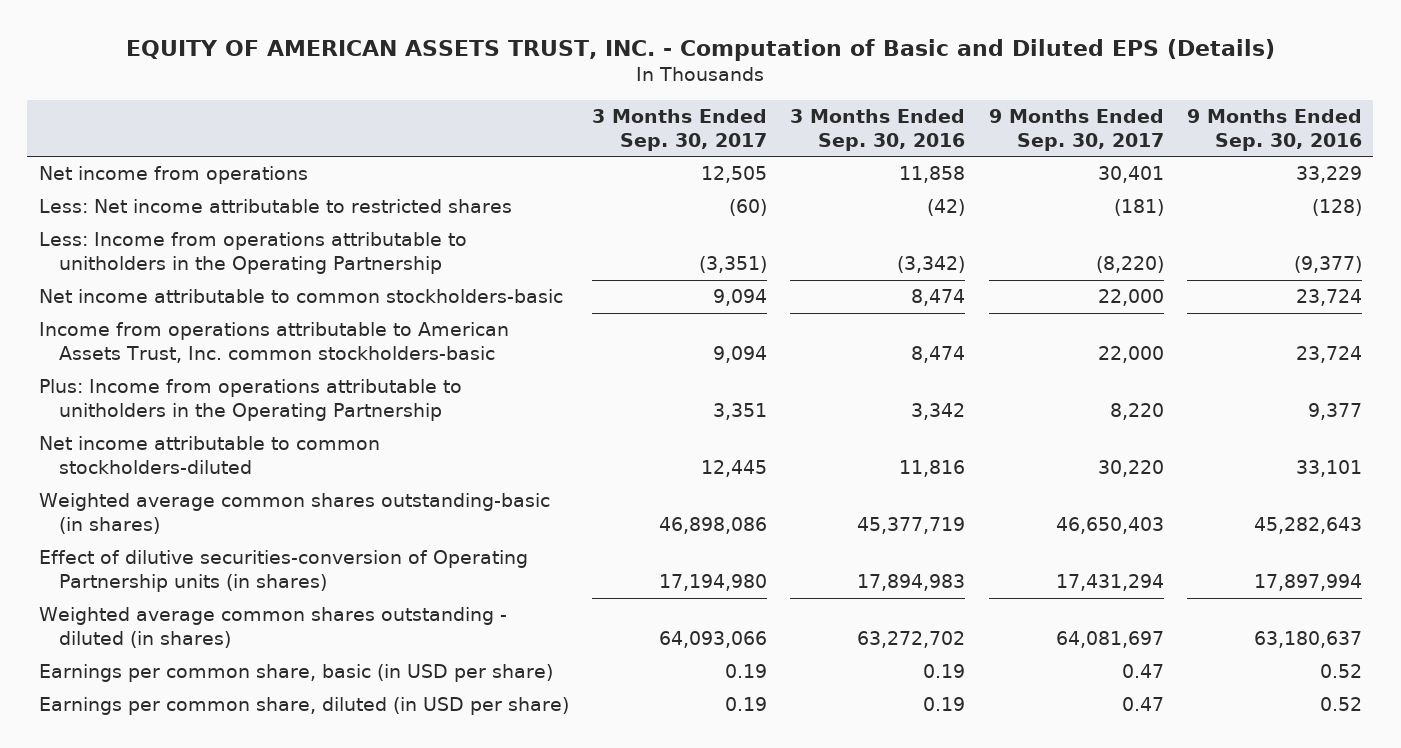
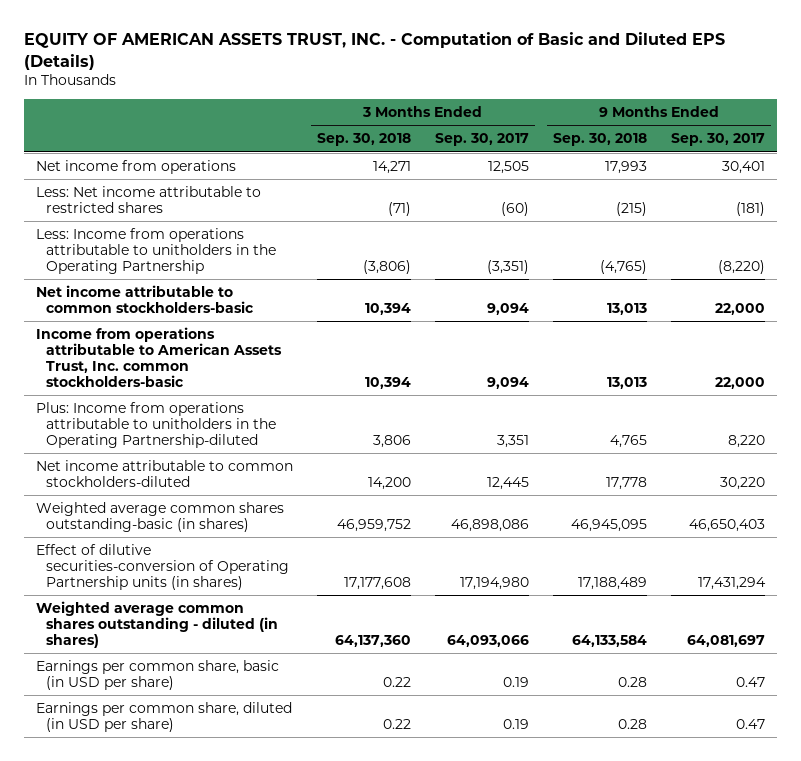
- | 3 Months Ended Sep. 30, 2017 | 3 Months Ended Sep. 30, 2016 | 9 Months Ended Sep. 30, 2017 | 9 Months Ended Sep. 30, 2016
+ | 3 Months Ended Sep. 30, 2018 | 3 Months Ended Sep. 30, 2017 | 9 Months Ended Sep. 30, 2018 | 9 Months Ended Sep. 30, 2017
- Plus: Income from operations attributable to unitholders in the Operating Partnership | 3,351 | 3,342 | 8,220 | 9,377
+ Plus: Income from operations attributable to unitholders in the Operating Partnership-diluted | 3,806 | 3,351 | 4,765 | 8,220

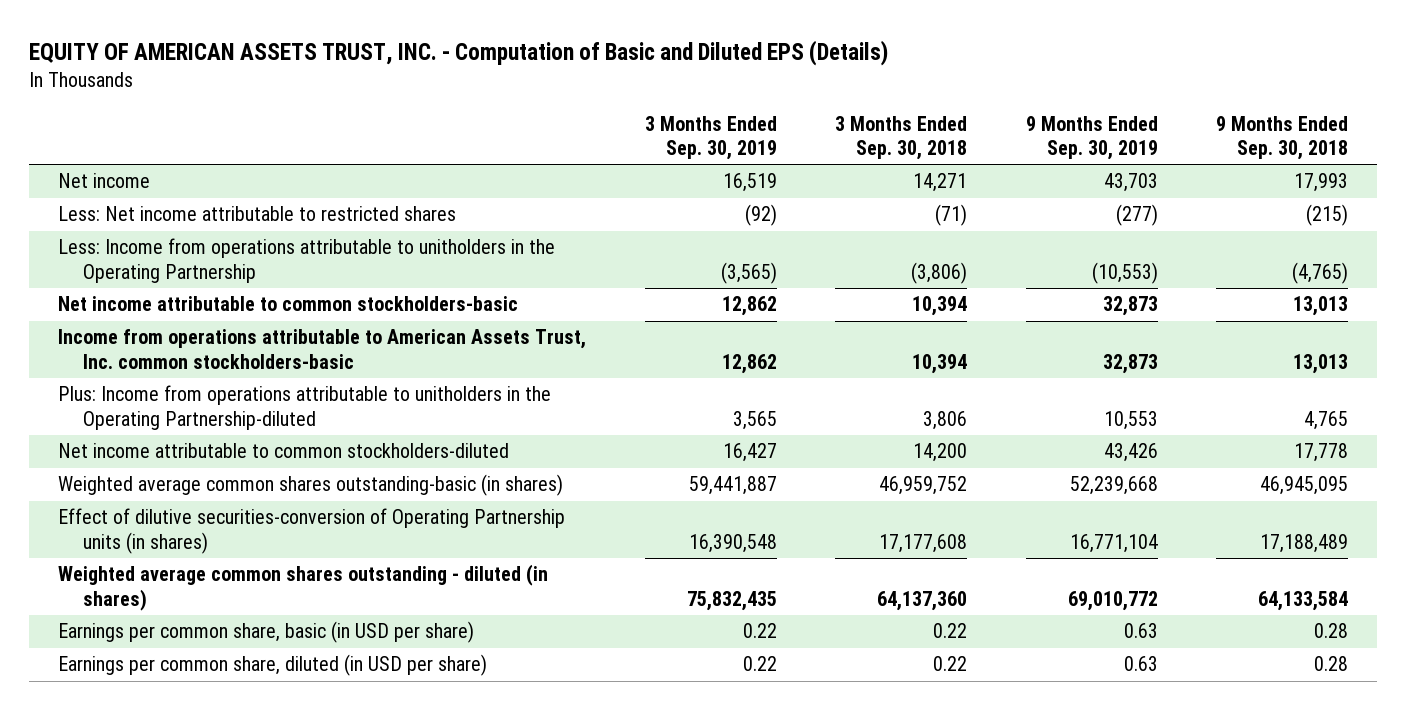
- | 3 Months Ended Sep. 30, 2018 | 3 Months Ended Sep. 30, 2017 | 9 Months Ended Sep. 30, 2018 | 9 Months Ended Sep. 30, 2017
+ | 3 Months Ended Sep. 30, 2019 | 3 Months Ended Sep. 30, 2018 | 9 Months Ended Sep. 30, 2019 | 9 Months Ended Sep. 30, 2018
- Net income from operations | 14,271 | 12,505 | 17,993 | 30,401
+ Net income | 16,519 | 14,271 | 43,703 | 17,993

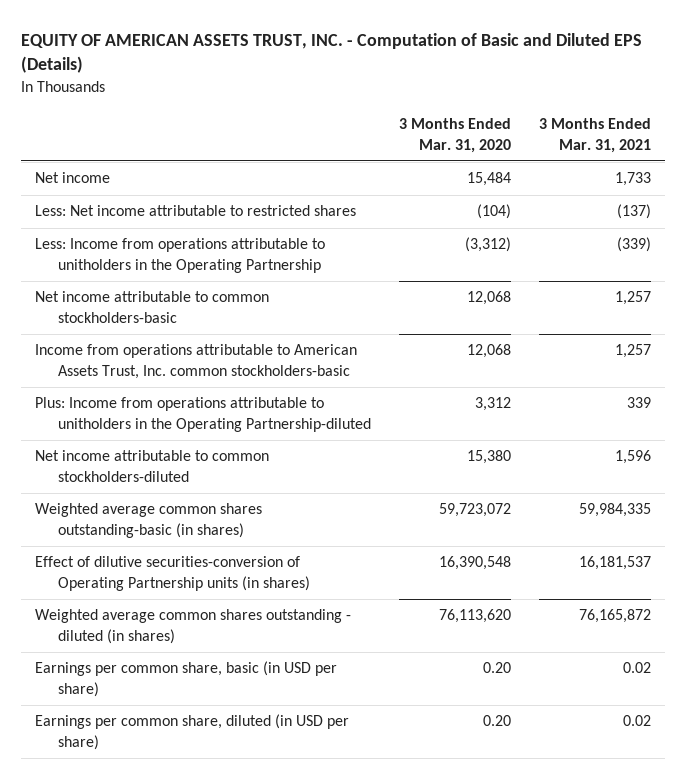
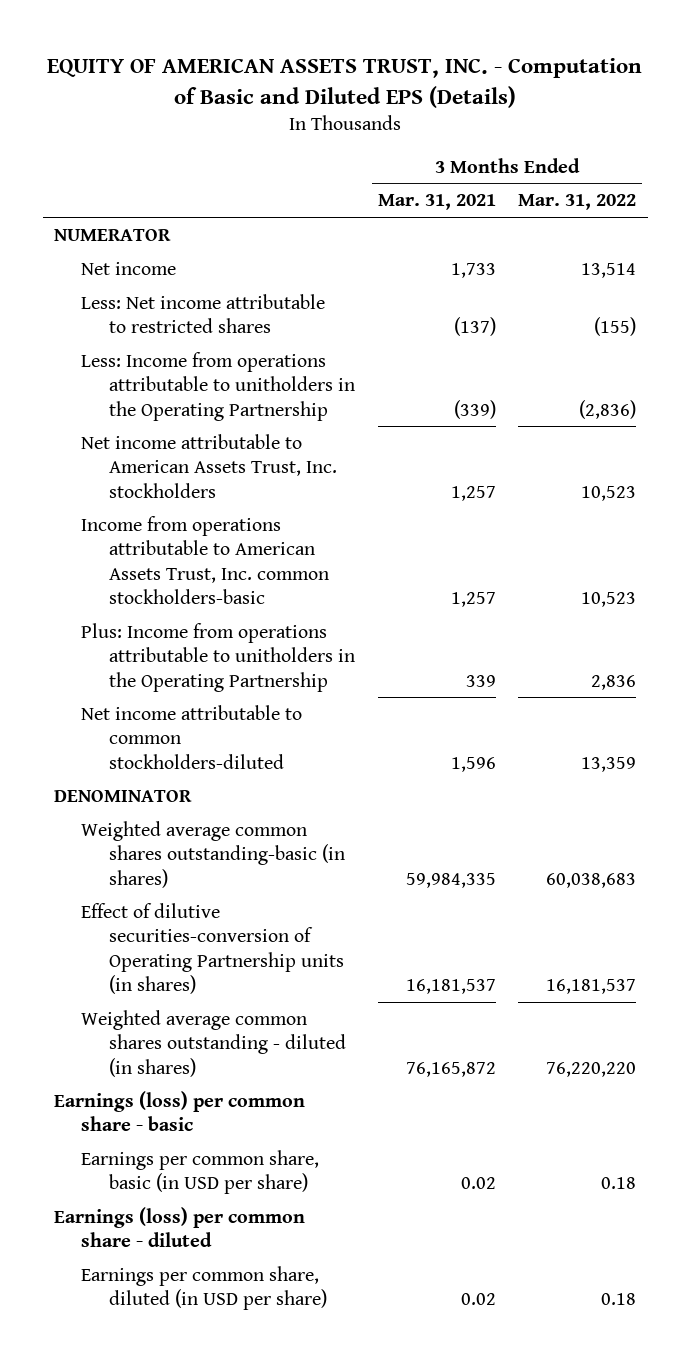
- | 3 Months Ended Mar. 31, 2020 | 3 Months Ended Mar. 31, 2021
+ | 3 Months Ended Mar. 31, 2021 | 3 Months Ended Mar. 31, 2022
+ NUMERATOR
- Net income attributable to common stockholders-basic | 12,068 | 1,257
+ Net income attributable to American Assets Trust, Inc. stockholders | 1,257 | 10,523
- Plus: Income from operations attributable to unitholders in the Operating Partnership-diluted | 3,312 | 339
+ Plus: Income from operations attributable to unitholders in the Operating Partnership | 339 | 2,836
+ DENOMINATOR
+ Earnings (loss) per common share - basic
+ Earnings (loss) per common share - diluted

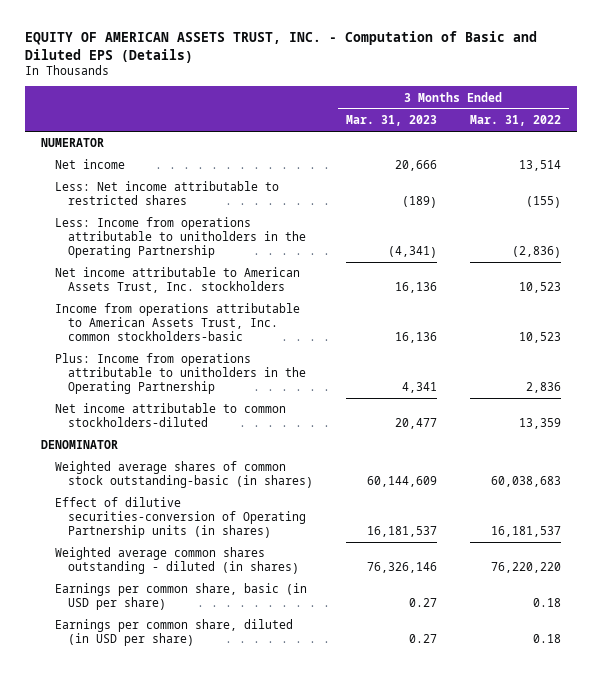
- | 3 Months Ended Mar. 31, 2021 | 3 Months Ended Mar. 31, 2022
+ | 3 Months Ended Mar. 31, 2023 | 3 Months Ended Mar. 31, 2022
- Weighted average common shares outstanding-basic (in shares) | 59,984,335 | 60,038,683
+ Weighted average shares of common stock outstanding-basic (in shares) | 60,144,609 | 60,038,683
- Earnings (loss) per common share - basic
- Earnings (loss) per common share - diluted

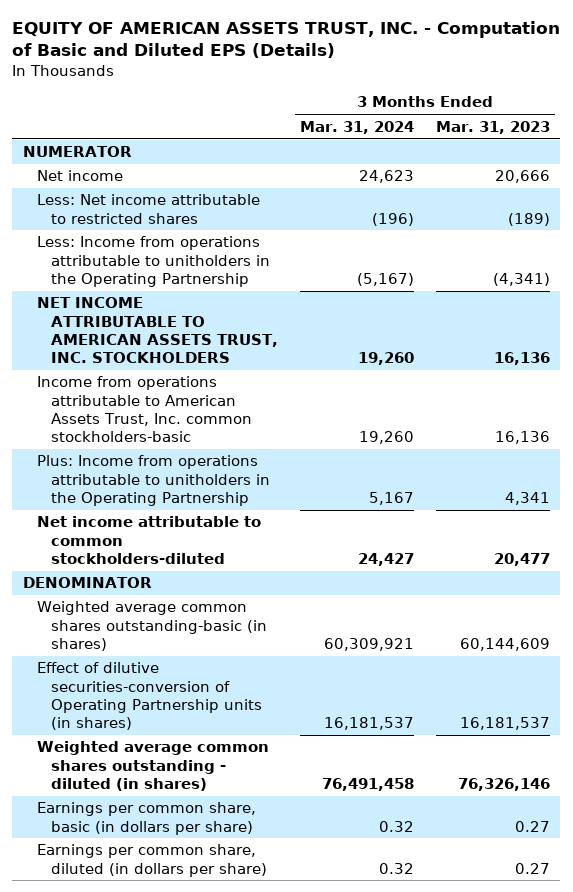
- | 3 Months Ended Mar. 31, 2023 | 3 Months Ended Mar. 31, 2022
+ | 3 Months Ended Mar. 31, 2024 | 3 Months Ended Mar. 31, 2023
- Net income attributable to American Assets Trust, Inc. stockholders | 16,136 | 10,523
+ NET INCOME ATTRIBUTABLE TO AMERICAN ASSETS TRUST, INC. STOCKHOLDERS | 19,260 | 16,136
- Weighted average shares of common stock outstanding-basic (in shares) | 60,144,609 | 60,038,683
+ Weighted average common shares outstanding-basic (in shares) | 60,309,921 | 60,144,609
- Earnings per common share, basic (in USD per share) | 0.27 | 0.18
- Earnings per common share, diluted (in USD per share) | 0.27 | 0.18
+ Earnings per common share, basic (in dollars per share) | 0.32 | 0.27
+ Earnings per common share, diluted (in dollars per share) | 0.32 | 0.27

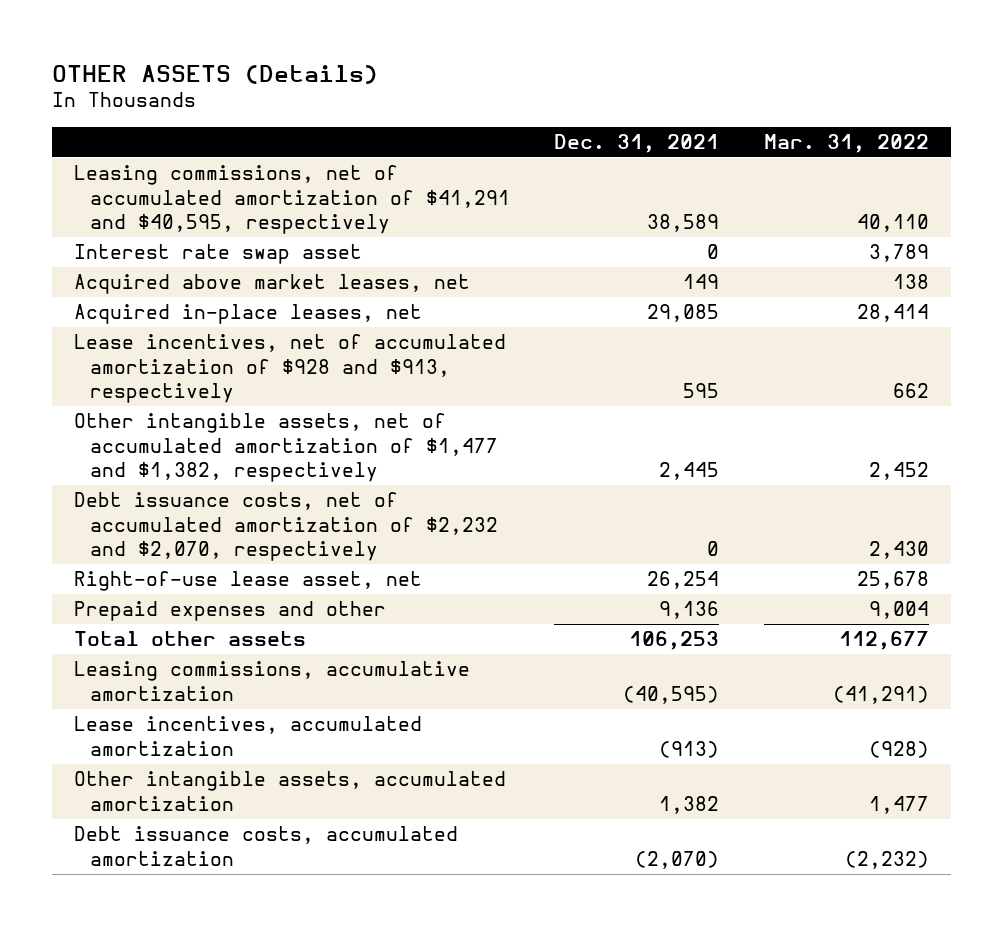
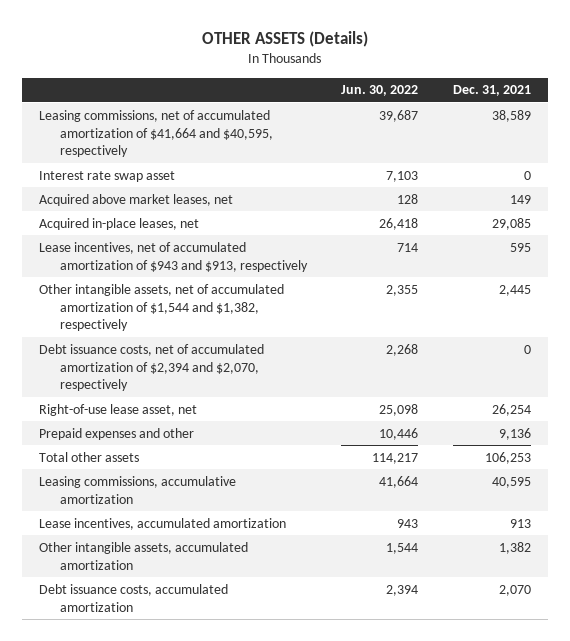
- | Dec. 31, 2021 | Mar. 31, 2022
+ | Jun. 30, 2022 | Dec. 31, 2021
- Leasing commissions, net of accumulated amortization of $41,291 and $40,595, respectively | 38,589 | 40,110
+ Leasing commissions, net of accumulated amortization of $41,664 and $40,595, respectively | 39,687 | 38,589
- Lease incentives, net of accumulated amortization of $928 and $913, respectively | 595 | 662
- Other intangible assets, net of accumulated amortization of $1,477 and $1,382, respectively | 2,445 | 2,452
- Debt issuance costs, net of accumulated amortization of $2,232 and $2,070, respectively | 0 | 2,430
+ Lease incentives, net of accumulated amortization of $943 and $913, respectively | 714 | 595
+ Other intangible assets, net of accumulated amortization of $1,544 and $1,382, respectively | 2,355 | 2,445
+ Debt issuance costs, net of accumulated amortization of $2,394 and $2,070, respectively | 2,268 | 0
- Leasing commissions, accumulative amortization | (40,595) | (41,291)
- Lease incentives, accumulated amortization | (913) | (928)
+ Leasing commissions, accumulative amortization | 41,664 | 40,595
+ Lease incentives, accumulated amortization | 943 | 913
- Debt issuance costs, accumulated amortization | (2,070) | (2,232)
+ Debt issuance costs, accumulated amortization | 2,394 | 2,070

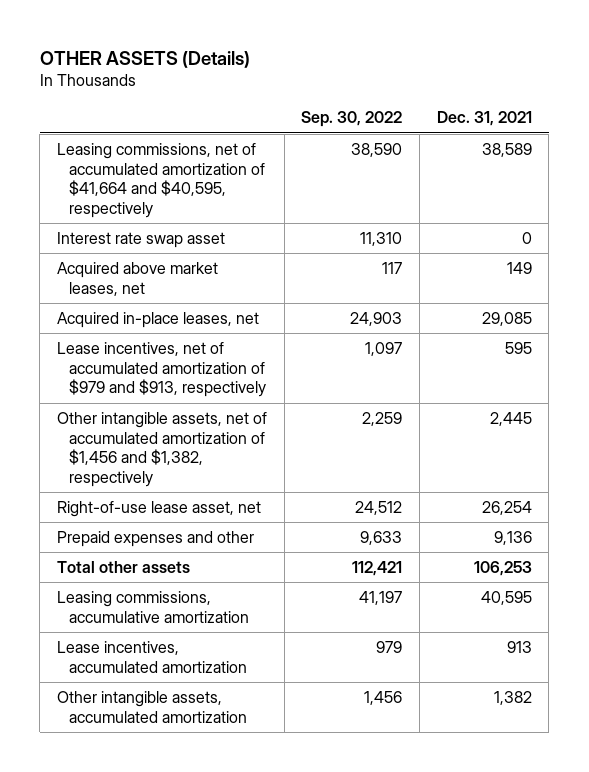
- | Jun. 30, 2022 | Dec. 31, 2021
+ | Sep. 30, 2022 | Dec. 31, 2021
- Lease incentives, net of accumulated amortization of $943 and $913, respectively | 714 | 595
- Other intangible assets, net of accumulated amortization of $1,544 and $1,382, respectively | 2,355 | 2,445
- Debt issuance costs, net of accumulated amortization of $2,394 and $2,070, respectively | 2,268 | 0
+ Lease incentives, net of accumulated amortization of $979 and $913, respectively | 1,097 | 595
+ Other intangible assets, net of accumulated amortization of $1,456 and $1,382, respectively | 2,259 | 2,445
- Debt issuance costs, accumulated amortization | 2,394 | 2,070

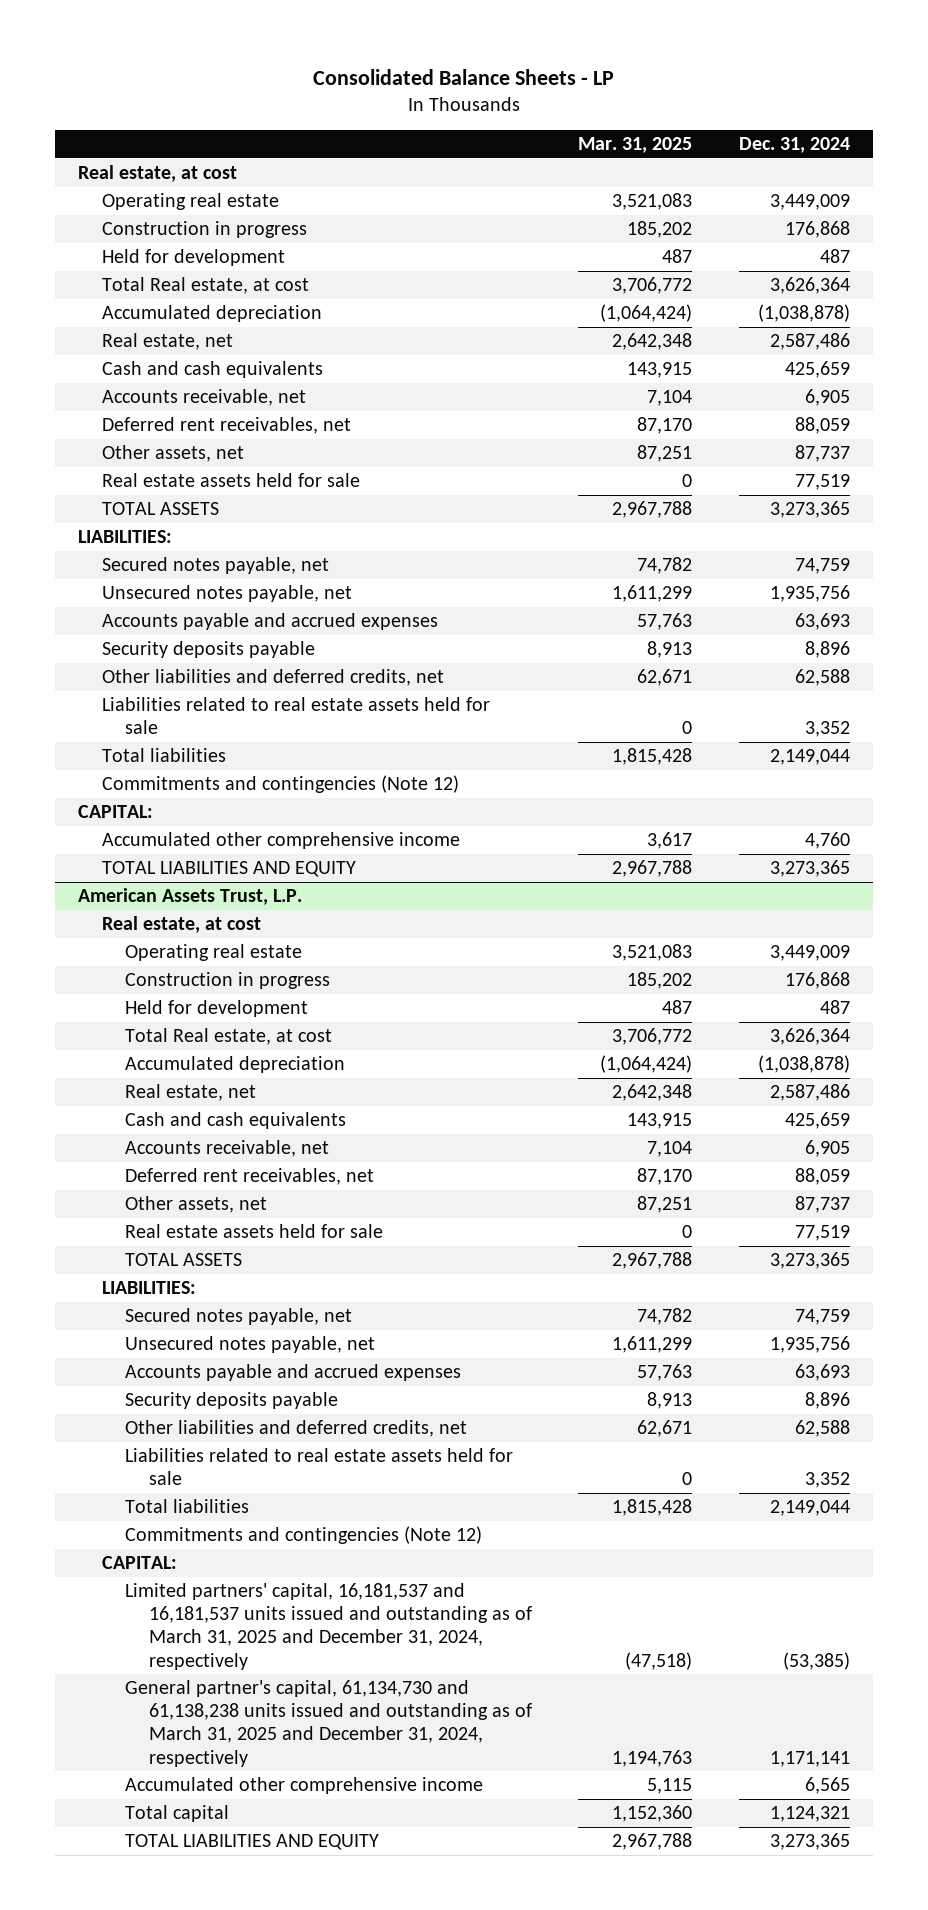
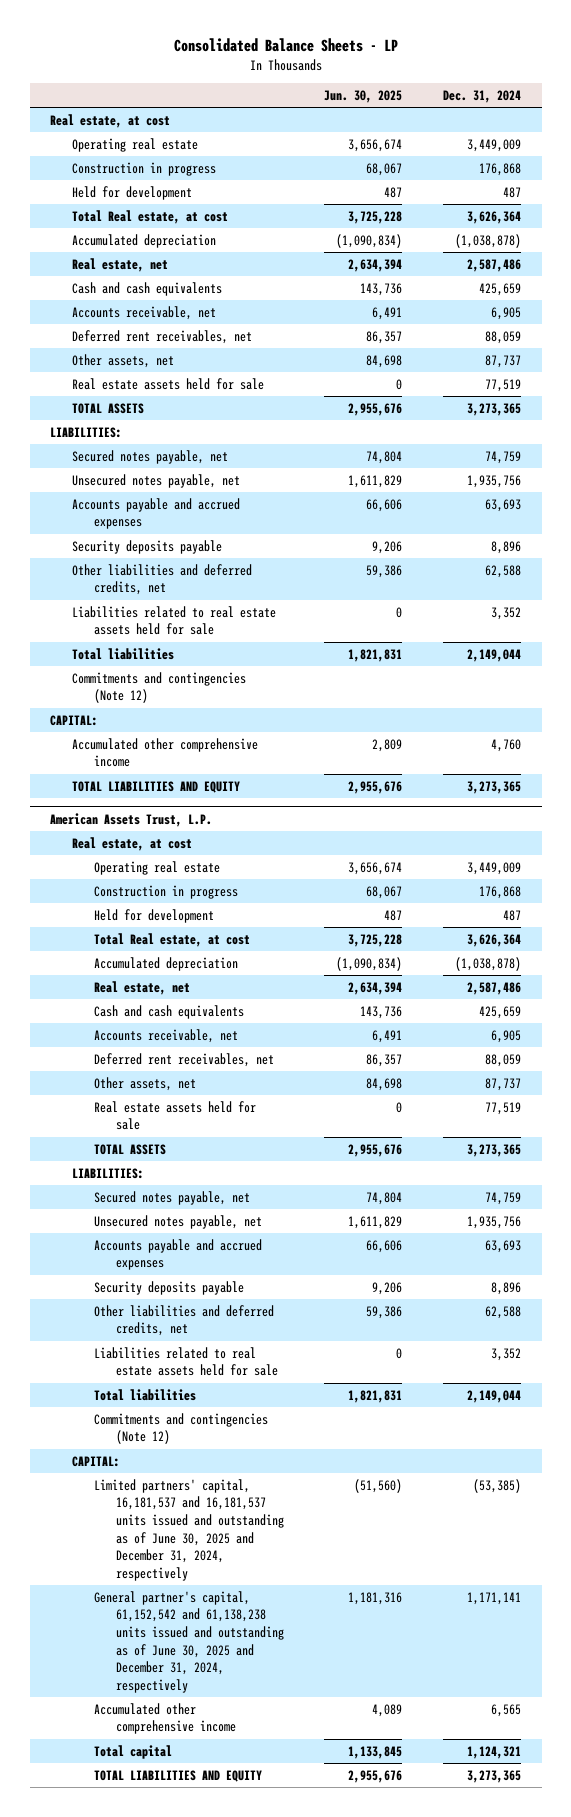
- | Mar. 31, 2025 | Dec. 31, 2024
+ | Jun. 30, 2025 | Dec. 31, 2024
@ American Assets Trust, L.P.
- Limited partners' capital, 16,181,537 and 16,181,537 units issued and outstanding as of March 31, 2025 and December 31, 2024, respectively | (47,518) | (53,385)
- General partner's capital, 61,134,730 and 61,138,238 units issued and outstanding as of March 31, 2025 and December 31, 2024, respectively | 1,194,763 | 1,171,141
+ Limited partners' capital, 16,181,537 and 16,181,537 units issued and outstanding as of June 30, 2025 and December 31, 2024, respectively | (51,560) | (53,385)
+ General partner's capital, 61,152,542 and 61,138,238 units issued and outstanding as of June 30, 2025 and December 31, 2024, respectively | 1,181,316 | 1,171,141

